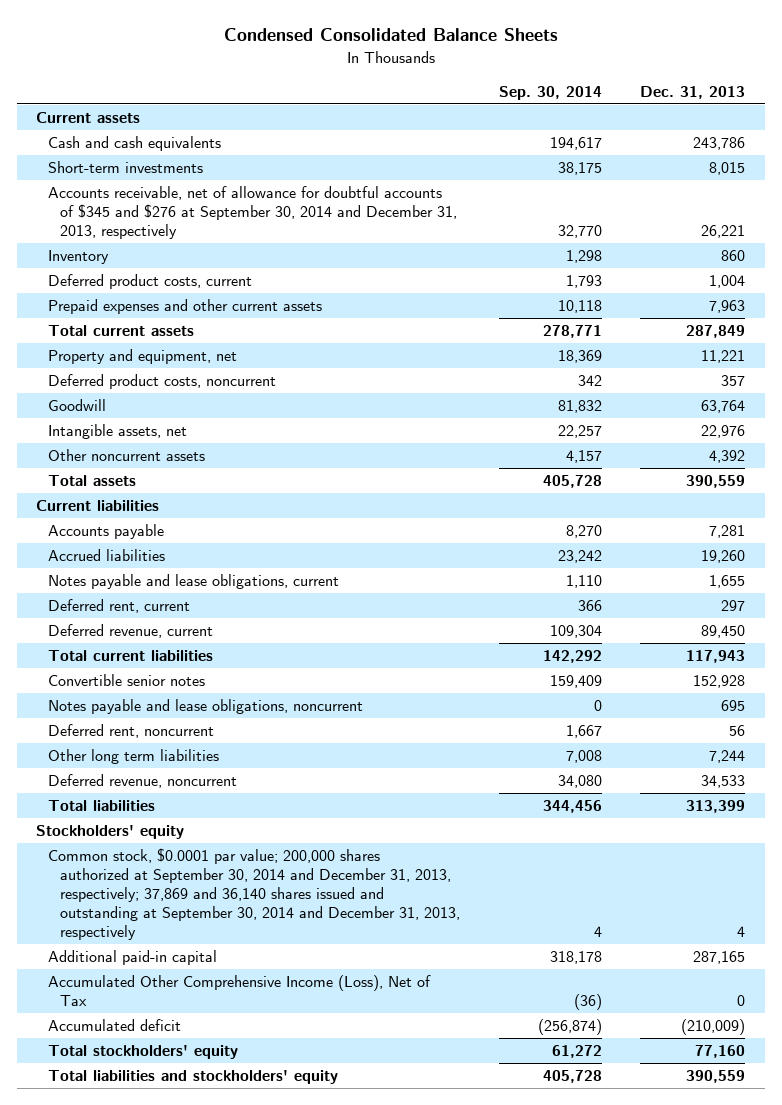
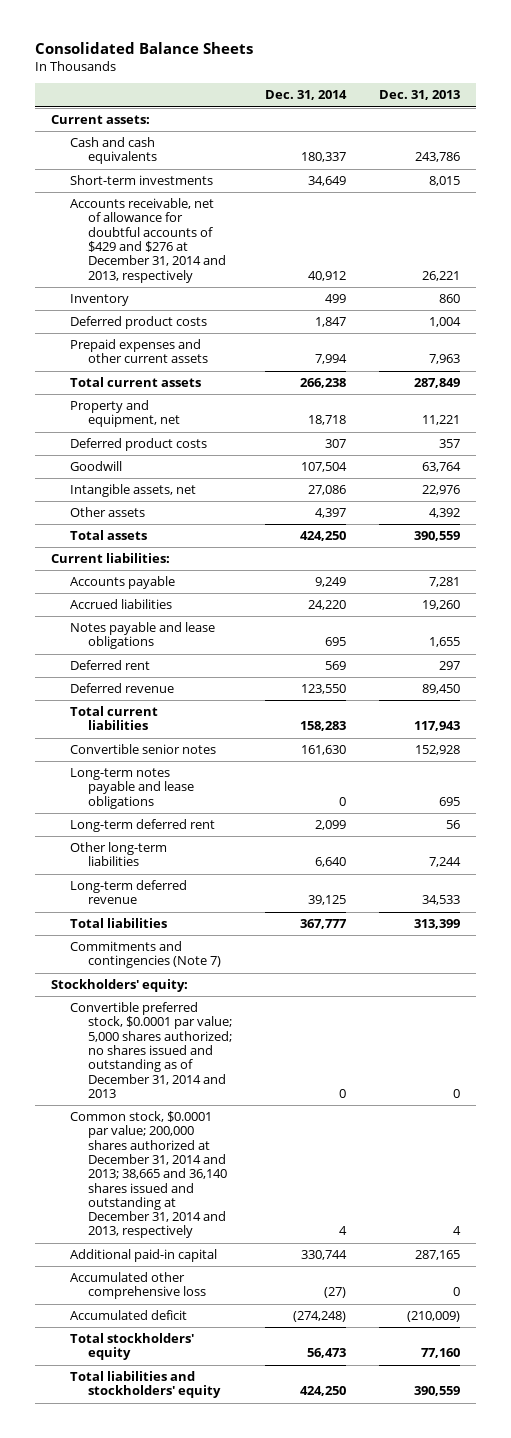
- Condensed Consolidated Balance Sheets
+ Consolidated Balance Sheets
- | Sep. 30, 2014 | Dec. 31, 2013
+ | Dec. 31, 2014 | Dec. 31, 2013
- Current assets
+ Current assets:
- Accounts receivable, net of allowance for doubtful accounts of $345 and $276 at September 30, 2014 and December 31, 2013, respectively | 32,770 | 26,221
+ Accounts receivable, net of allowance for doubtful accounts of $429 and $276 at December 31, 2014 and 2013, respectively | 40,912 | 26,221
- Deferred product costs, current | 1,793 | 1,004
+ Deferred product costs | 1,847 | 1,004
- Deferred product costs, noncurrent | 342 | 357
+ Deferred product costs | 307 | 357
- Other noncurrent assets | 4,157 | 4,392
+ Other assets | 4,397 | 4,392
- Current liabilities
+ Current liabilities:
- Notes payable and lease obligations, current | 1,110 | 1,655
- Deferred rent, current | 366 | 297
- Deferred revenue, current | 109,304 | 89,450
+ Notes payable and lease obligations | 695 | 1,655
+ Deferred rent | 569 | 297
+ Deferred revenue | 123,550 | 89,450
- Notes payable and lease obligations, noncurrent | 0 | 695
- Deferred rent, noncurrent | 1,667 | 56
- Other long term liabilities | 7,008 | 7,244
- Deferred revenue, noncurrent | 34,080 | 34,533
+ Long-term notes payable and lease obligations | 0 | 695
+ Long-term deferred rent | 2,099 | 56
+ Other long-term liabilities | 6,640 | 7,244
+ Long-term deferred revenue | 39,125 | 34,533
- Stockholders' equity
- Common stock, $0.0001 par value; 200,000 shares authorized at September 30, 2014 and December 31, 2013, respectively; 37,869 and 36,140 shares issued and outstanding at September 30, 2014 and December 31, 2013, respectively | 4 | 4
+ Commitments and contingencies (Note 7)
+ Stockholders' equity:
+ Convertible preferred stock, $0.0001 par value; 5,000 shares authorized; no shares issued and outstanding as of December 31, 2014 and 2013 | 0 | 0
+ Common stock, $0.0001 par value; 200,000 shares authorized at December 31, 2014 and 2013; 38,665 and 36,140 shares issued and outstanding at December 31, 2014 and 2013, respectively | 4 | 4
- Accumulated Other Comprehensive Income (Loss), Net of Tax | (36) | 0
+ Accumulated other comprehensive loss | (27) | 0

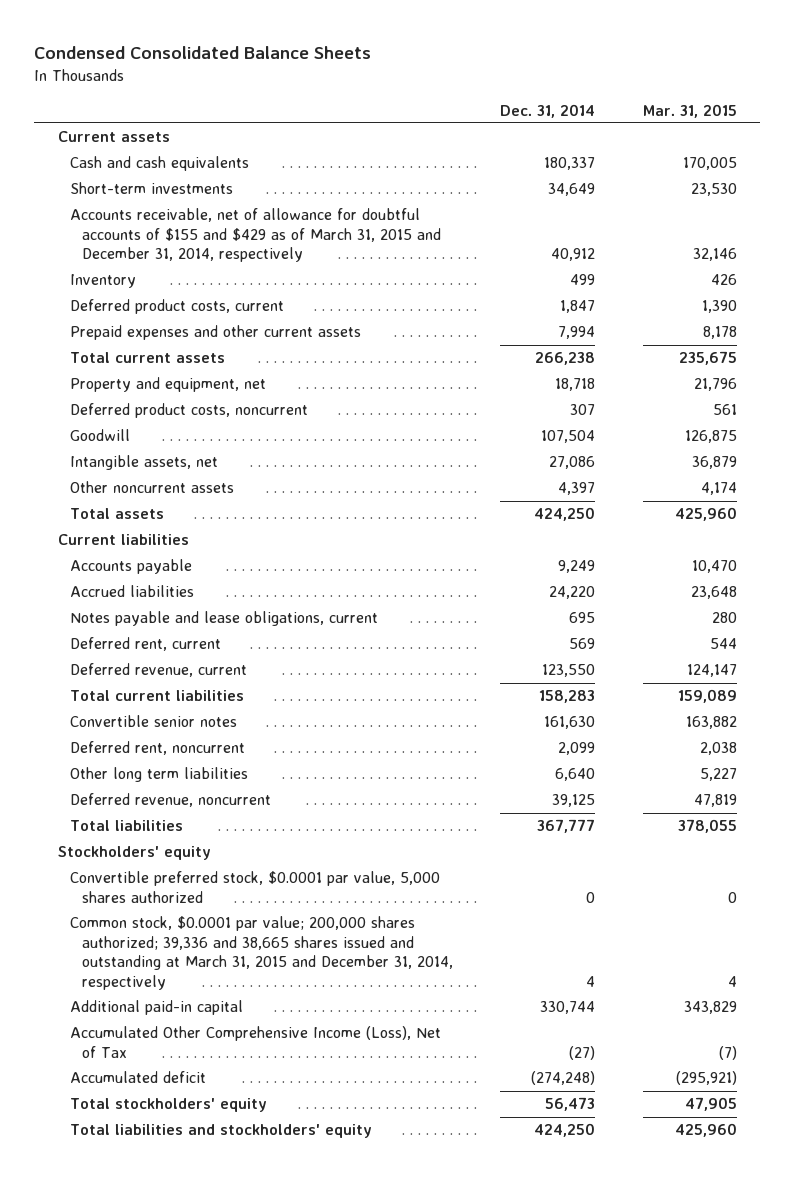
- Consolidated Balance Sheets
+ Condensed Consolidated Balance Sheets
- | Dec. 31, 2014 | Dec. 31, 2013
+ | Dec. 31, 2014 | Mar. 31, 2015
- Current assets:
+ Current assets
- Accounts receivable, net of allowance for doubtful accounts of $429 and $276 at December 31, 2014 and 2013, respectively | 40,912 | 26,221
+ Accounts receivable, net of allowance for doubtful accounts of $155 and $429 as of March 31, 2015 and December 31, 2014, respectively | 40,912 | 32,146
- Deferred product costs | 1,847 | 1,004
+ Deferred product costs, current | 1,847 | 1,390
- Deferred product costs | 307 | 357
+ Deferred product costs, noncurrent | 307 | 561
- Other assets | 4,397 | 4,392
+ Other noncurrent assets | 4,397 | 4,174
- Current liabilities:
+ Current liabilities
- Notes payable and lease obligations | 695 | 1,655
- Deferred rent | 569 | 297
- Deferred revenue | 123,550 | 89,450
+ Notes payable and lease obligations, current | 695 | 280
+ Deferred rent, current | 569 | 544
+ Deferred revenue, current | 123,550 | 124,147
- Long-term notes payable and lease obligations | 0 | 695
- Long-term deferred rent | 2,099 | 56
- Other long-term liabilities | 6,640 | 7,244
- Long-term deferred revenue | 39,125 | 34,533
+ Deferred rent, noncurrent | 2,099 | 2,038
+ Other long term liabilities | 6,640 | 5,227
+ Deferred revenue, noncurrent | 39,125 | 47,819
- Commitments and contingencies (Note 7)
- Stockholders' equity:
- Convertible preferred stock, $0.0001 par value; 5,000 shares authorized; no shares issued and outstanding as of December 31, 2014 and 2013 | 0 | 0
- Common stock, $0.0001 par value; 200,000 shares authorized at December 31, 2014 and 2013; 38,665 and 36,140 shares issued and outstanding at December 31, 2014 and 2013, respectively | 4 | 4
+ Stockholders' equity
+ Convertible preferred stock, $0.0001 par value, 5,000 shares authorized | 0 | 0
+ Common stock, $0.0001 par value; 200,000 shares authorized; 39,336 and 38,665 shares issued and outstanding at March 31, 2015 and December 31, 2014, respectively | 4 | 4
- Accumulated other comprehensive loss | (27) | 0
+ Accumulated Other Comprehensive Income (Loss), Net of Tax | (27) | (7)

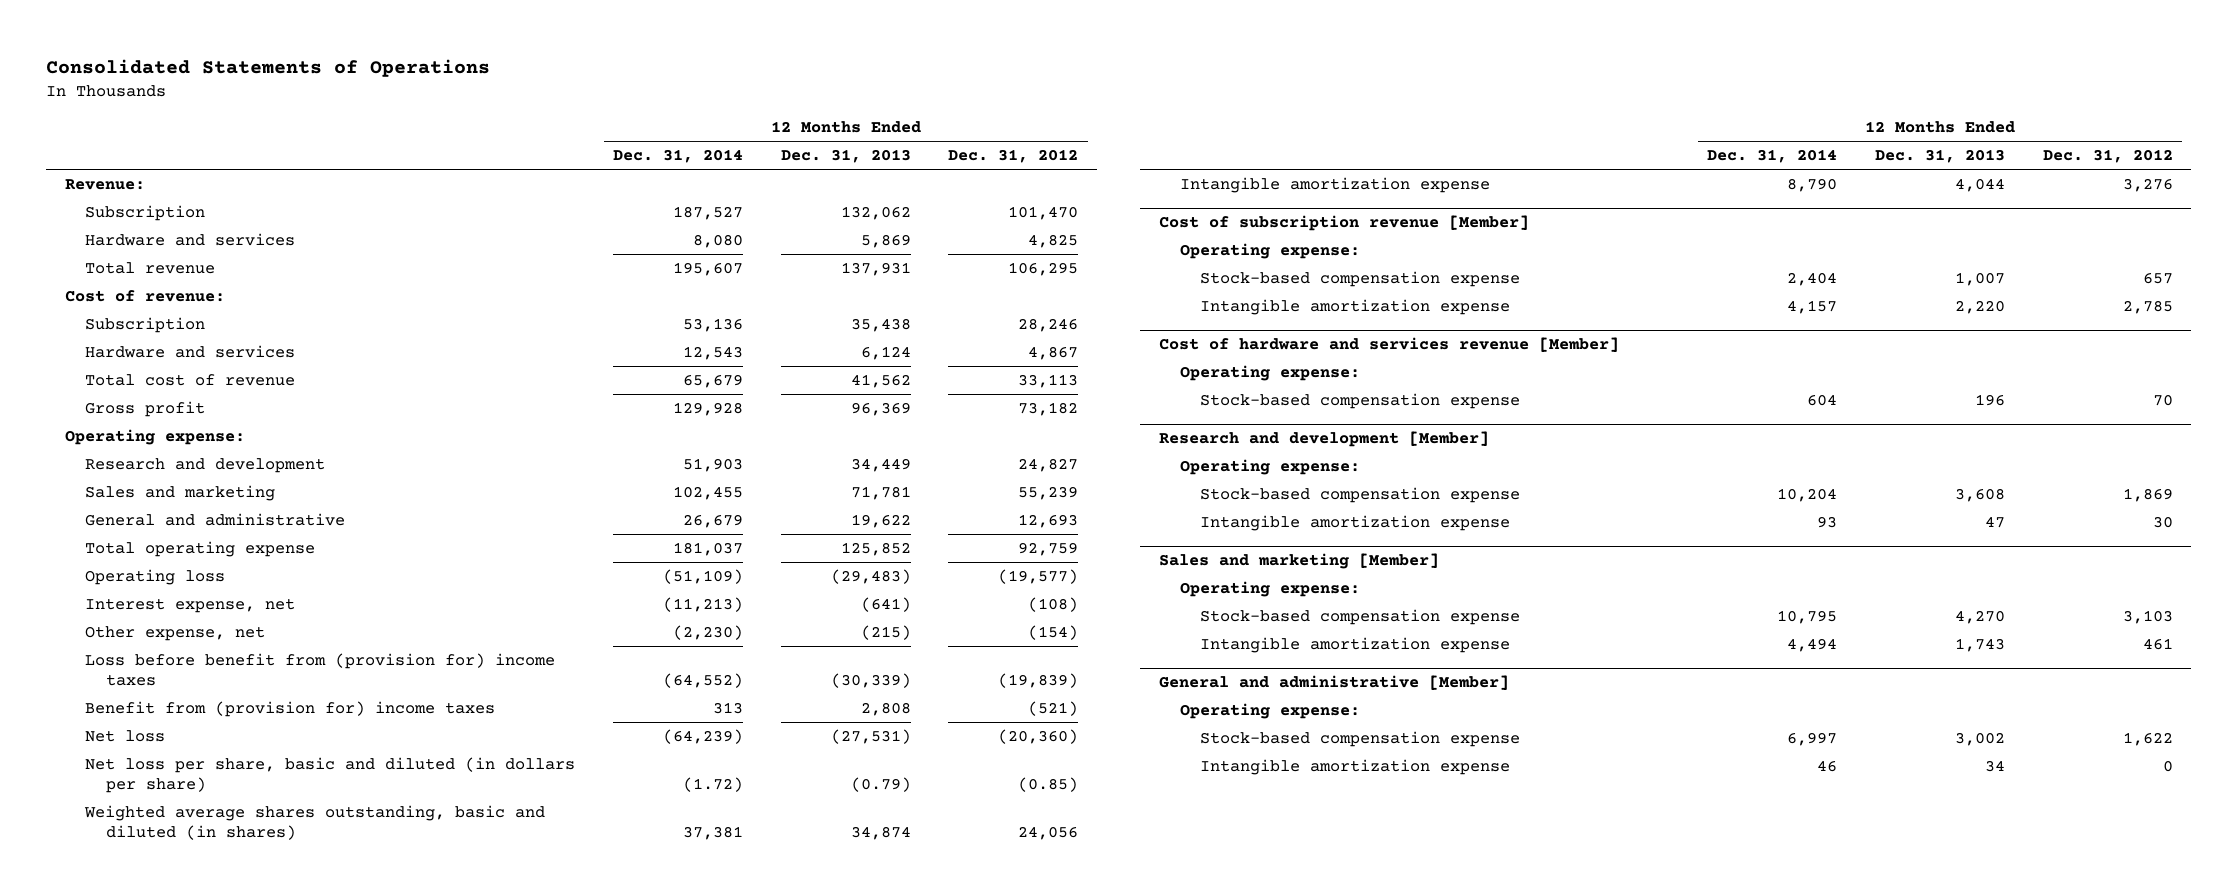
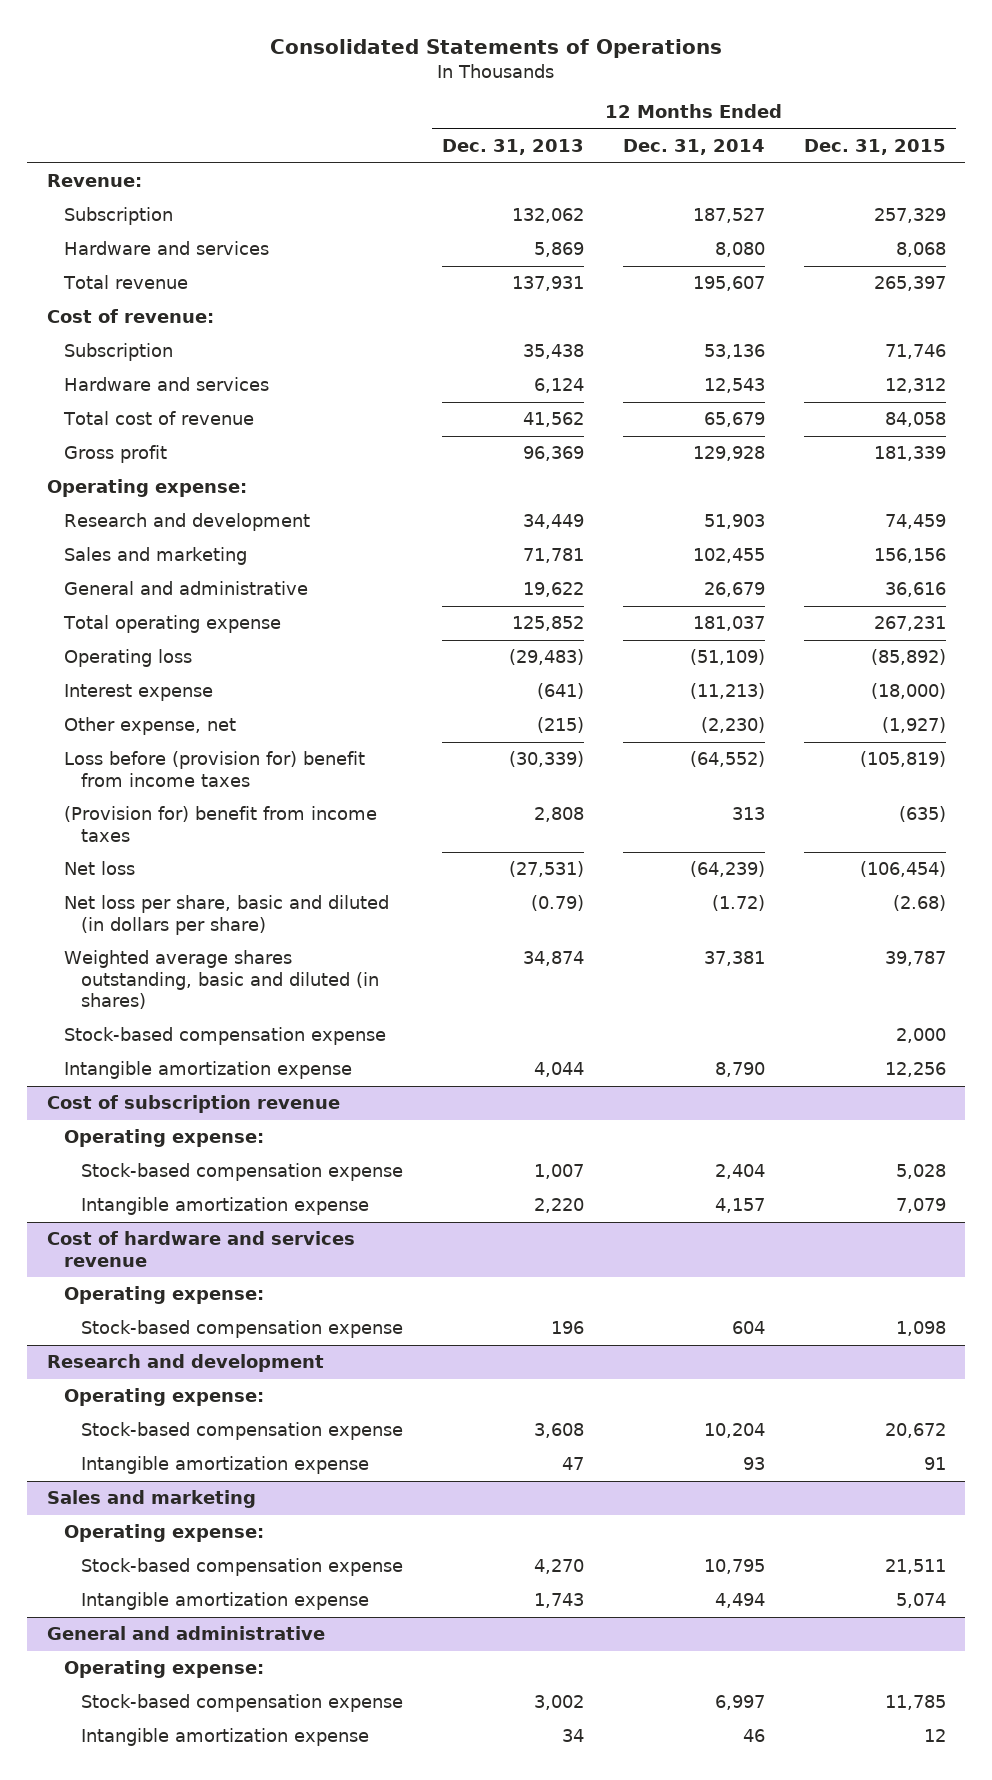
- | 12 Months Ended Dec. 31, 2014 | 12 Months Ended Dec. 31, 2013 | 12 Months Ended Dec. 31, 2012
+ | 12 Months Ended Dec. 31, 2013 | 12 Months Ended Dec. 31, 2014 | 12 Months Ended Dec. 31, 2015
- Interest expense, net | (11,213) | (641) | (108)
+ Interest expense | (641) | (11,213) | (18,000)
- Loss before benefit from (provision for) income taxes | (64,552) | (30,339) | (19,839)
- Benefit from (provision for) income taxes | 313 | 2,808 | (521)
+ Loss before (provision for) benefit from income taxes | (30,339) | (64,552) | (105,819)
+ (Provision for) benefit from income taxes | 2,808 | 313 | (635)
+ Stock-based compensation expense | | | 2,000
- Cost of subscription revenue [Member]
+ Cost of subscription revenue
- Cost of hardware and services revenue [Member]
+ Cost of hardware and services revenue
- Research and development [Member]
+ Research and development
- Sales and marketing [Member]
+ Sales and marketing
- General and administrative [Member]
+ General and administrative

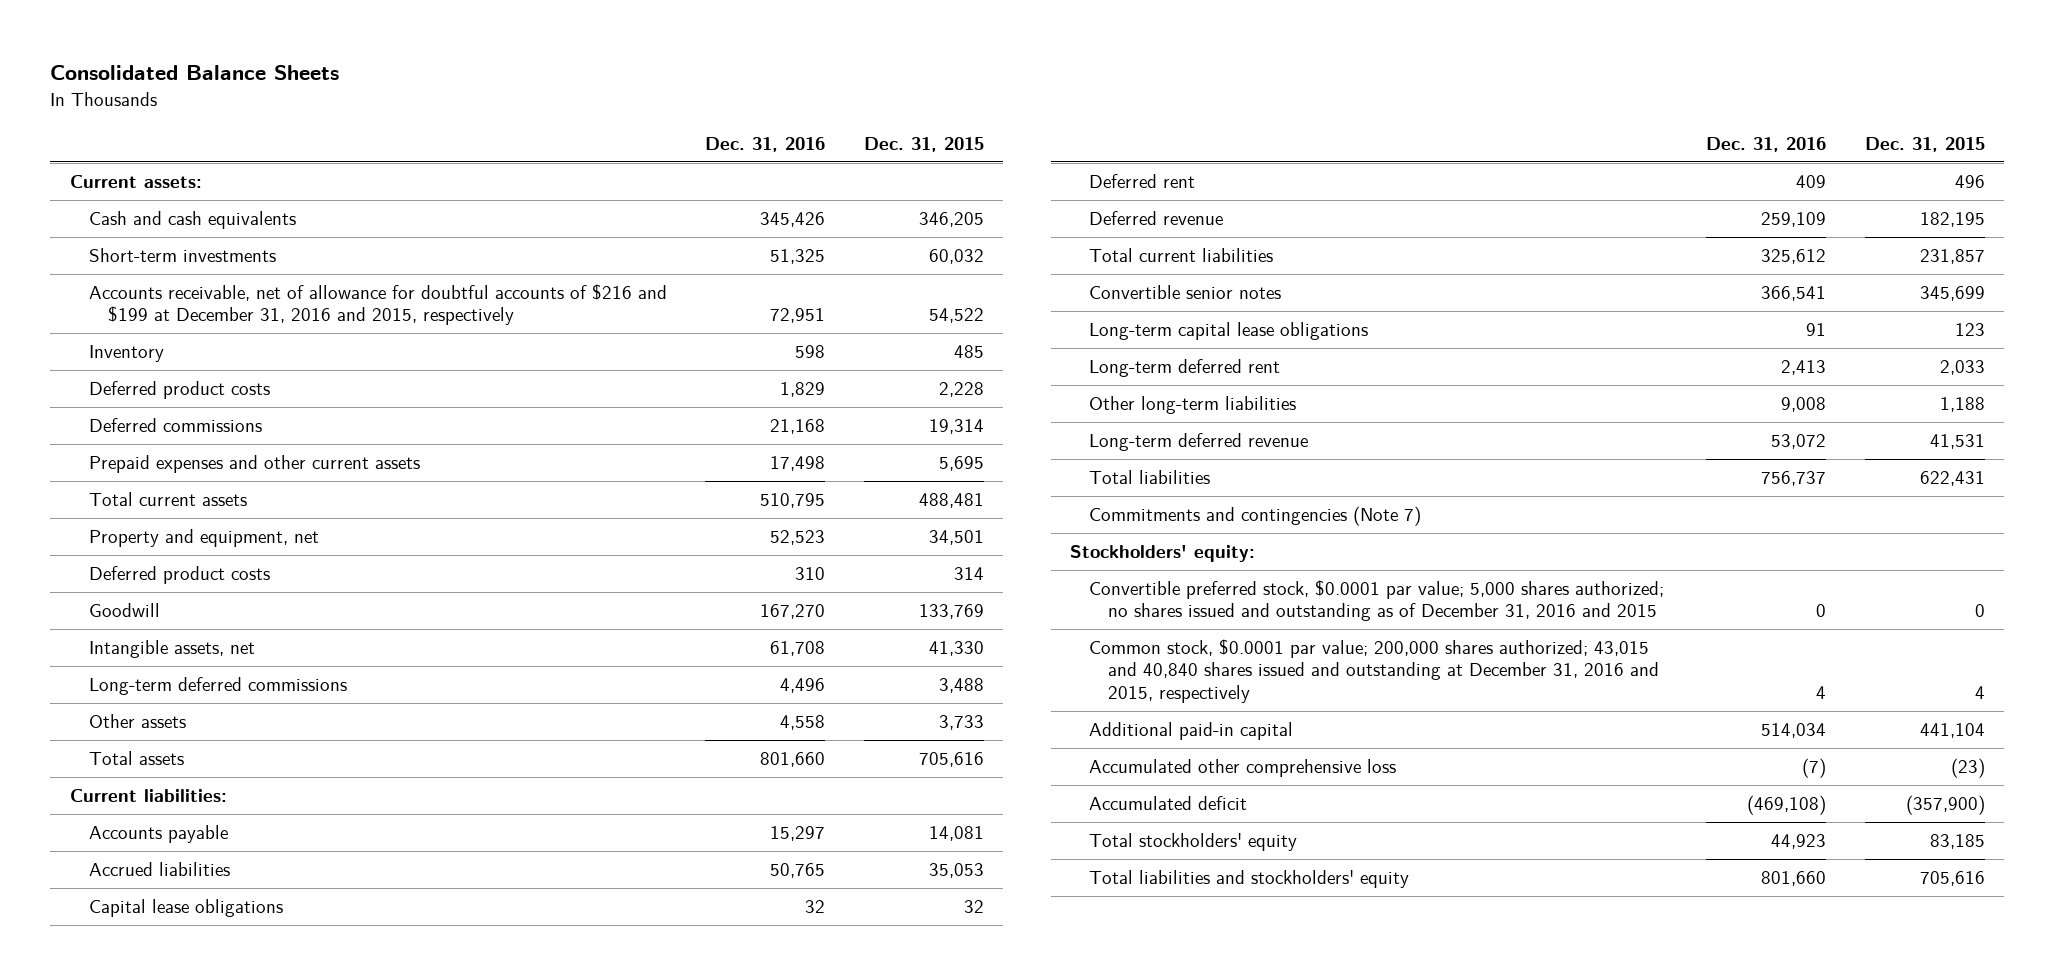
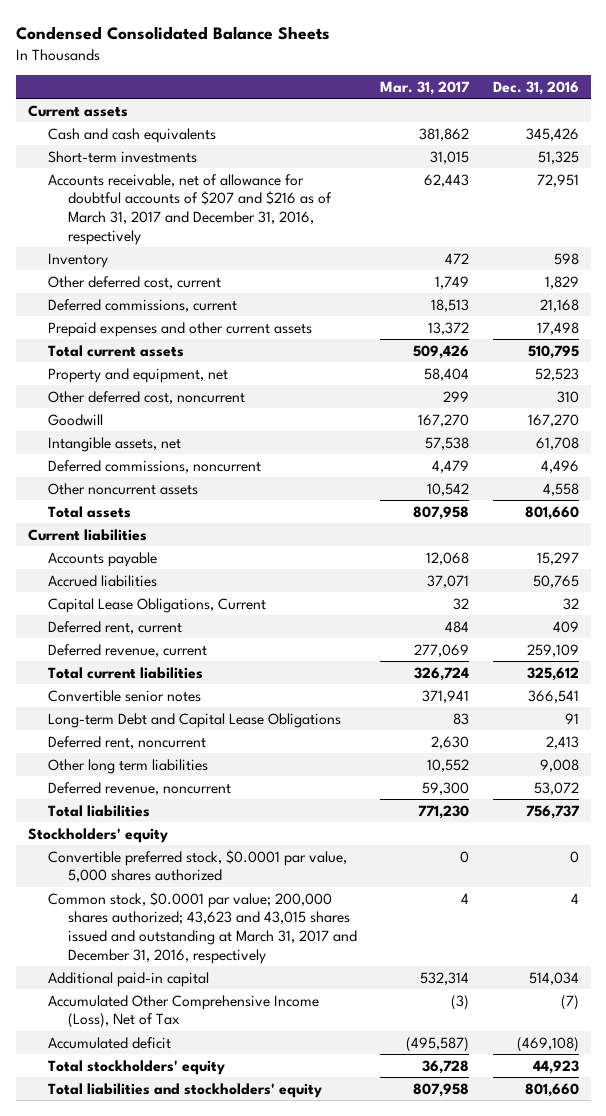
- Consolidated Balance Sheets
+ Condensed Consolidated Balance Sheets
- | Dec. 31, 2016 | Dec. 31, 2015
+ | Mar. 31, 2017 | Dec. 31, 2016
- Current assets:
+ Current assets
- Accounts receivable, net of allowance for doubtful accounts of $216 and $199 at December 31, 2016 and 2015, respectively | 72,951 | 54,522
+ Accounts receivable, net of allowance for doubtful accounts of $207 and $216 as of March 31, 2017 and December 31, 2016, respectively | 62,443 | 72,951
- Deferred product costs | 1,829 | 2,228
- Deferred commissions | 21,168 | 19,314
+ Other deferred cost, current | 1,749 | 1,829
+ Deferred commissions, current | 18,513 | 21,168
- Deferred product costs | 310 | 314
+ Other deferred cost, noncurrent | 299 | 310
- Long-term deferred commissions | 4,496 | 3,488
- Other assets | 4,558 | 3,733
+ Deferred commissions, noncurrent | 4,479 | 4,496
+ Other noncurrent assets | 10,542 | 4,558
- Current liabilities:
+ Current liabilities
- Capital lease obligations | 32 | 32
- Deferred rent | 409 | 496
- Deferred revenue | 259,109 | 182,195
+ Capital Lease Obligations, Current | 32 | 32
+ Deferred rent, current | 484 | 409
+ Deferred revenue, current | 277,069 | 259,109
- Long-term capital lease obligations | 91 | 123
- Long-term deferred rent | 2,413 | 2,033
- Other long-term liabilities | 9,008 | 1,188
- Long-term deferred revenue | 53,072 | 41,531
+ Long-term Debt and Capital Lease Obligations | 83 | 91
+ Deferred rent, noncurrent | 2,630 | 2,413
+ Other long term liabilities | 10,552 | 9,008
+ Deferred revenue, noncurrent | 59,300 | 53,072
- Commitments and contingencies (Note 7)
- Stockholders' equity:
- Convertible preferred stock, $0.0001 par value; 5,000 shares authorized; no shares issued and outstanding as of December 31, 2016 and 2015 | 0 | 0
- Common stock, $0.0001 par value; 200,000 shares authorized; 43,015 and 40,840 shares issued and outstanding at December 31, 2016 and 2015, respectively | 4 | 4
+ Stockholders' equity
+ Convertible preferred stock, $0.0001 par value, 5,000 shares authorized | 0 | 0
+ Common stock, $0.0001 par value; 200,000 shares authorized; 43,623 and 43,015 shares issued and outstanding at March 31, 2017 and December 31, 2016, respectively | 4 | 4
- Accumulated other comprehensive loss | (7) | (23)
+ Accumulated Other Comprehensive Income (Loss), Net of Tax | (3) | (7)

